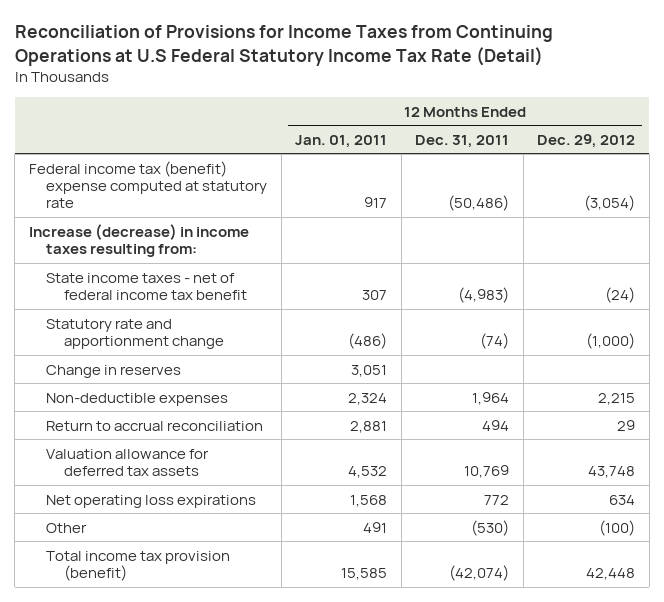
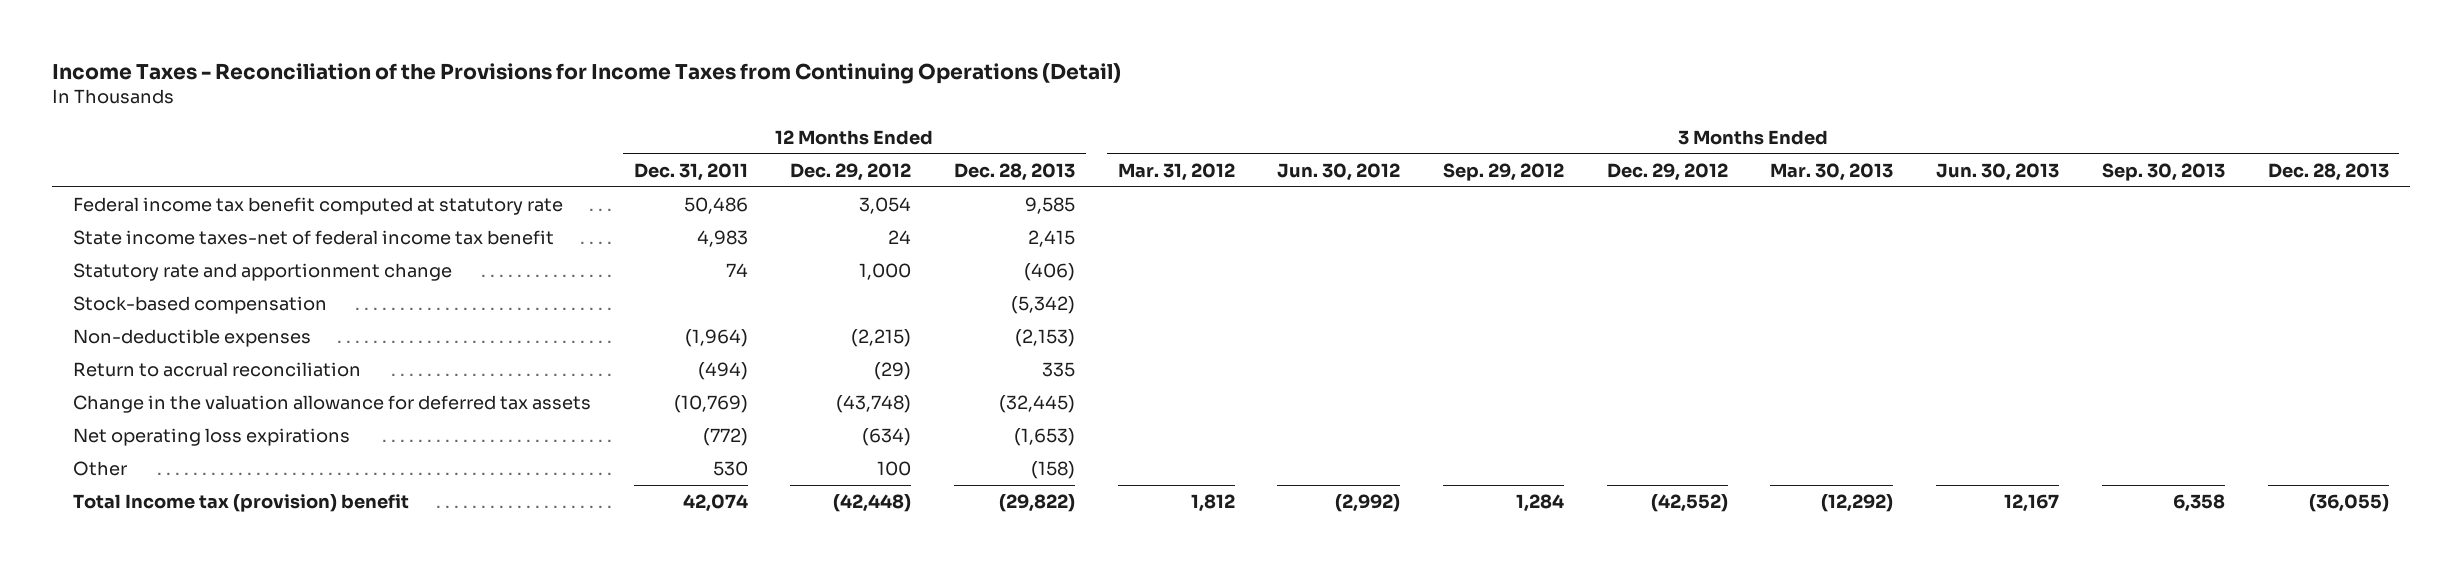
- Reconciliation of Provisions for Income Taxes from Continuing Operations at U.S Federal Statutory Income Tax Rate (Detail)
+ Income Taxes - Reconciliation of the Provisions for Income Taxes from Continuing Operations (Detail)
- | 12 Months Ended Jan. 01, 2011 | 12 Months Ended Dec. 31, 2011 | 12 Months Ended Dec. 29, 2012
+ | 12 Months Ended Dec. 31, 2011 | 12 Months Ended Dec. 29, 2012 | 12 Months Ended Dec. 28, 2013 | 3 Months Ended Mar. 31, 2012 | 3 Months Ended Jun. 30, 2012 | 3 Months Ended Sep. 29, 2012 | 3 Months Ended Dec. 29, 2012 | 3 Months Ended Mar. 30, 2013 | 3 Months Ended Jun. 30, 2013 | 3 Months Ended Sep. 30, 2013 | 3 Months Ended Dec. 28, 2013
- Federal income tax (benefit) expense computed at statutory rate | 917 | (50,486) | (3,054)
- Increase (decrease) in income taxes resulting from:
- State income taxes - net of federal income tax benefit | 307 | (4,983) | (24)
- Statutory rate and apportionment change | (486) | (74) | (1,000)
- Change in reserves | 3,051 | |
- Non-deductible expenses | 2,324 | 1,964 | 2,215
- Return to accrual reconciliation | 2,881 | 494 | 29
- Valuation allowance for deferred tax assets | 4,532 | 10,769 | 43,748
- Net operating loss expirations | 1,568 | 772 | 634
- Other | 491 | (530) | (100)
- Total income tax provision (benefit) | 15,585 | (42,074) | 42,448
+ Federal income tax benefit computed at statutory rate | 50,486 | 3,054 | 9,585 | | | | | | | |
+ State income taxes-net of federal income tax benefit | 4,983 | 24 | 2,415 | | | | | | | |
+ Statutory rate and apportionment change | 74 | 1,000 | (406) | | | | | | | |
+ Stock-based compensation | | | (5,342) | | | | | | | |
+ Non-deductible expenses | (1,964) | (2,215) | (2,153) | | | | | | | |
+ Return to accrual reconciliation | (494) | (29) | 335 | | | | | | | |
+ Change in the valuation allowance for deferred tax assets | (10,769) | (43,748) | (32,445) | | | | | | | |
+ Net operating loss expirations | (772) | (634) | (1,653) | | | | | | | |
+ Other | 530 | 100 | (158) | | | | | | | |
+ Total Income tax (provision) benefit | 42,074 | (42,448) | (29,822) | 1,812 | (2,992) | 1,284 | (42,552) | (12,292) | 12,167 | 6,358 | (36,055)

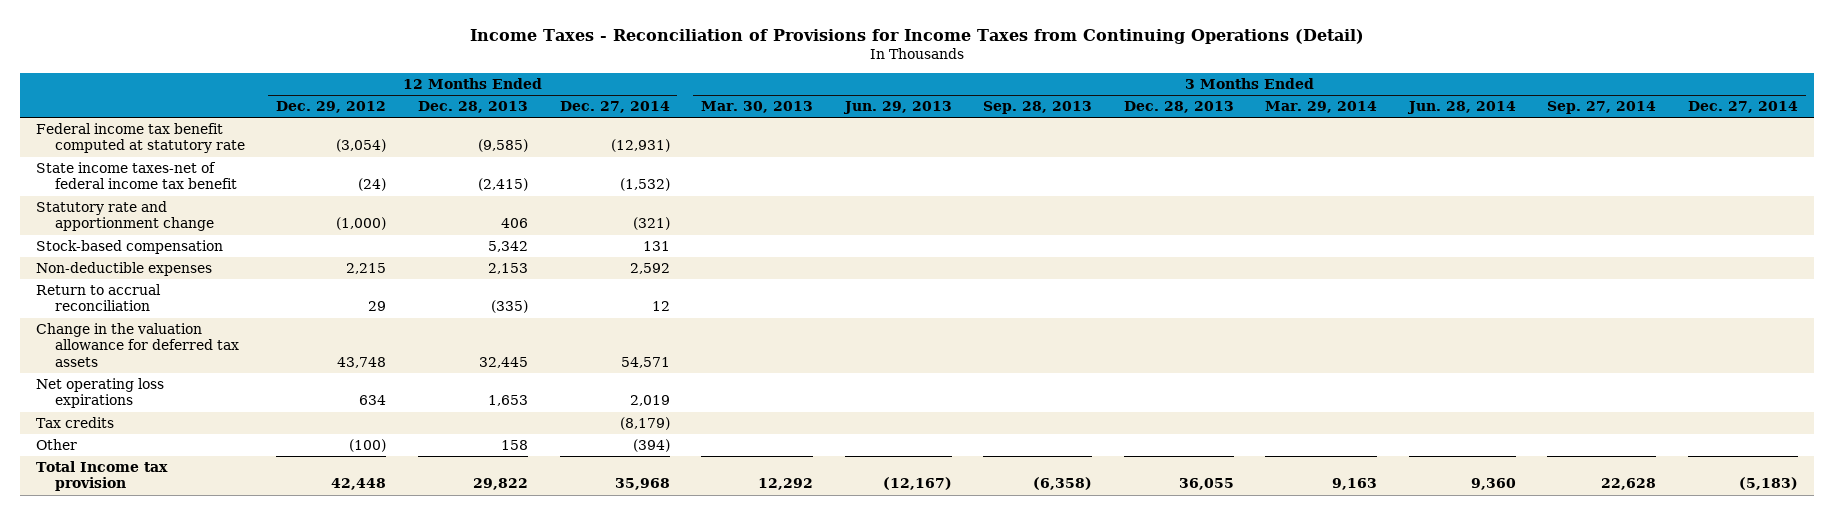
- Income Taxes - Reconciliation of the Provisions for Income Taxes from Continuing Operations (Detail)
+ Income Taxes - Reconciliation of Provisions for Income Taxes from Continuing Operations (Detail)
- | 12 Months Ended Dec. 31, 2011 | 12 Months Ended Dec. 29, 2012 | 12 Months Ended Dec. 28, 2013 | 3 Months Ended Mar. 31, 2012 | 3 Months Ended Jun. 30, 2012 | 3 Months Ended Sep. 29, 2012 | 3 Months Ended Dec. 29, 2012 | 3 Months Ended Mar. 30, 2013 | 3 Months Ended Jun. 30, 2013 | 3 Months Ended Sep. 30, 2013 | 3 Months Ended Dec. 28, 2013
+ | 12 Months Ended Dec. 29, 2012 | 12 Months Ended Dec. 28, 2013 | 12 Months Ended Dec. 27, 2014 | 3 Months Ended Mar. 30, 2013 | 3 Months Ended Jun. 29, 2013 | 3 Months Ended Sep. 28, 2013 | 3 Months Ended Dec. 28, 2013 | 3 Months Ended Mar. 29, 2014 | 3 Months Ended Jun. 28, 2014 | 3 Months Ended Sep. 27, 2014 | 3 Months Ended Dec. 27, 2014
- Federal income tax benefit computed at statutory rate | 50,486 | 3,054 | 9,585 | | | | | | | |
- State income taxes-net of federal income tax benefit | 4,983 | 24 | 2,415 | | | | | | | |
- Statutory rate and apportionment change | 74 | 1,000 | (406) | | | | | | | |
- Stock-based compensation | | | (5,342) | | | | | | | |
- Non-deductible expenses | (1,964) | (2,215) | (2,153) | | | | | | | |
- Return to accrual reconciliation | (494) | (29) | 335 | | | | | | | |
- Change in the valuation allowance for deferred tax assets | (10,769) | (43,748) | (32,445) | | | | | | | |
- Net operating loss expirations | (772) | (634) | (1,653) | | | | | | | |
- Other | 530 | 100 | (158) | | | | | | | |
- Total Income tax (provision) benefit | 42,074 | (42,448) | (29,822) | 1,812 | (2,992) | 1,284 | (42,552) | (12,292) | 12,167 | 6,358 | (36,055)
+ Federal income tax benefit computed at statutory rate | (3,054) | (9,585) | (12,931) | | | | | | | |
+ State income taxes-net of federal income tax benefit | (24) | (2,415) | (1,532) | | | | | | | |
+ Statutory rate and apportionment change | (1,000) | 406 | (321) | | | | | | | |
+ Stock-based compensation | | 5,342 | 131 | | | | | | | |
+ Non-deductible expenses | 2,215 | 2,153 | 2,592 | | | | | | | |
+ Return to accrual reconciliation | 29 | (335) | 12 | | | | | | | |
+ Change in the valuation allowance for deferred tax assets | 43,748 | 32,445 | 54,571 | | | | | | | |
+ Net operating loss expirations | 634 | 1,653 | 2,019 | | | | | | | |
+ Tax credits | | | (8,179) | | | | | | | |
+ Other | (100) | 158 | (394) | | | | | | | |
+ Total Income tax provision | 42,448 | 29,822 | 35,968 | 12,292 | (12,167) | (6,358) | 36,055 | 9,163 | 9,360 | 22,628 | (5,183)

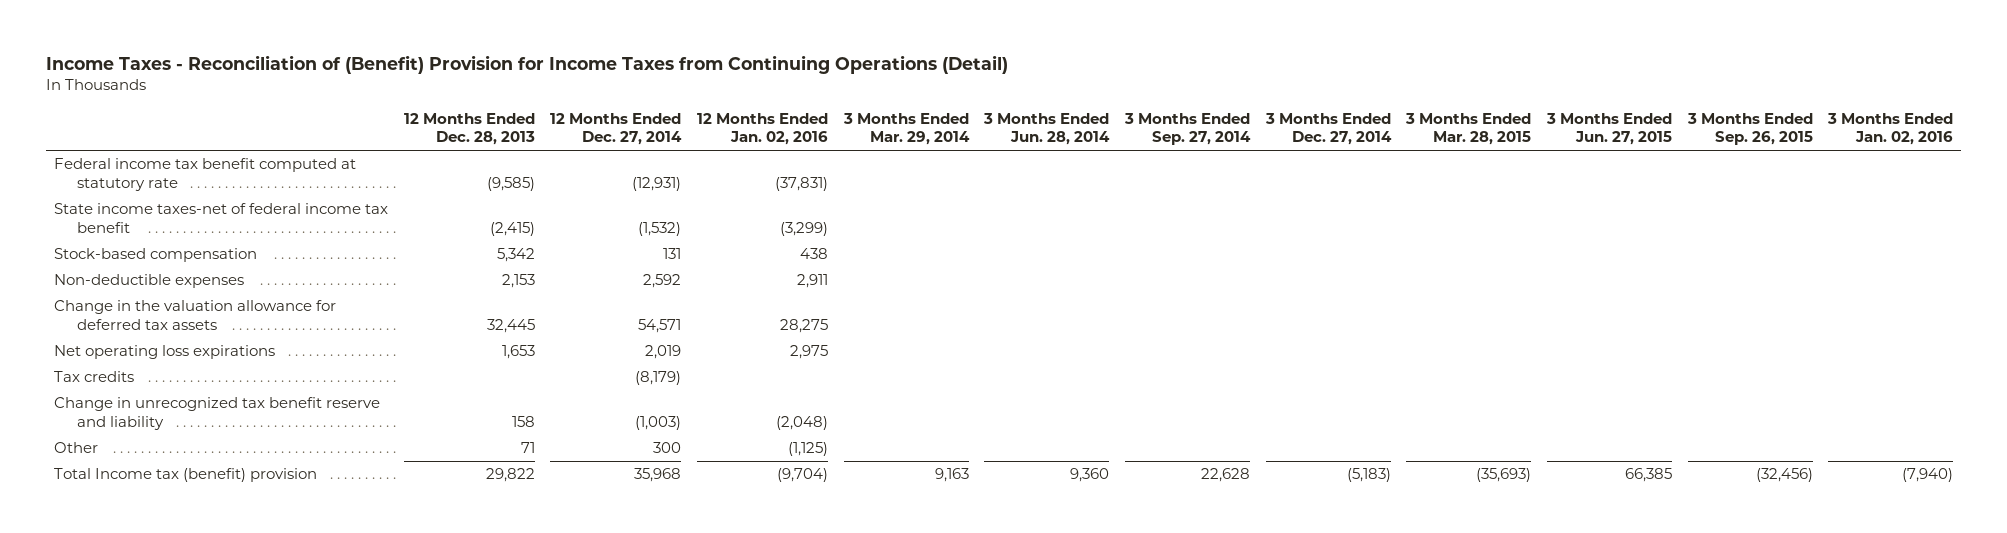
- Income Taxes - Reconciliation of Provisions for Income Taxes from Continuing Operations (Detail)
+ Income Taxes - Reconciliation of (Benefit) Provision for Income Taxes from Continuing Operations (Detail)
- | 12 Months Ended Dec. 29, 2012 | 12 Months Ended Dec. 28, 2013 | 12 Months Ended Dec. 27, 2014 | 3 Months Ended Mar. 30, 2013 | 3 Months Ended Jun. 29, 2013 | 3 Months Ended Sep. 28, 2013 | 3 Months Ended Dec. 28, 2013 | 3 Months Ended Mar. 29, 2014 | 3 Months Ended Jun. 28, 2014 | 3 Months Ended Sep. 27, 2014 | 3 Months Ended Dec. 27, 2014
+ | 12 Months Ended Dec. 28, 2013 | 12 Months Ended Dec. 27, 2014 | 12 Months Ended Jan. 02, 2016 | 3 Months Ended Mar. 29, 2014 | 3 Months Ended Jun. 28, 2014 | 3 Months Ended Sep. 27, 2014 | 3 Months Ended Dec. 27, 2014 | 3 Months Ended Mar. 28, 2015 | 3 Months Ended Jun. 27, 2015 | 3 Months Ended Sep. 26, 2015 | 3 Months Ended Jan. 02, 2016
- Statutory rate and apportionment change | (1,000) | 406 | (321) | | | | | | | |
- Return to accrual reconciliation | 29 | (335) | 12 | | | | | | | |
- Other | (100) | 158 | (394) | | | | | | | |
- Total Income tax provision | 42,448 | 29,822 | 35,968 | 12,292 | (12,167) | (6,358) | 36,055 | 9,163 | 9,360 | 22,628 | (5,183)
+ Change in unrecognized tax benefit reserve and liability | 158 | (1,003) | (2,048) | | | | | | | |
+ Other | 71 | 300 | (1,125) | | | | | | | |
+ Total Income tax (benefit) provision | 29,822 | 35,968 | (9,704) | 9,163 | 9,360 | 22,628 | (5,183) | (35,693) | 66,385 | (32,456) | (7,940)

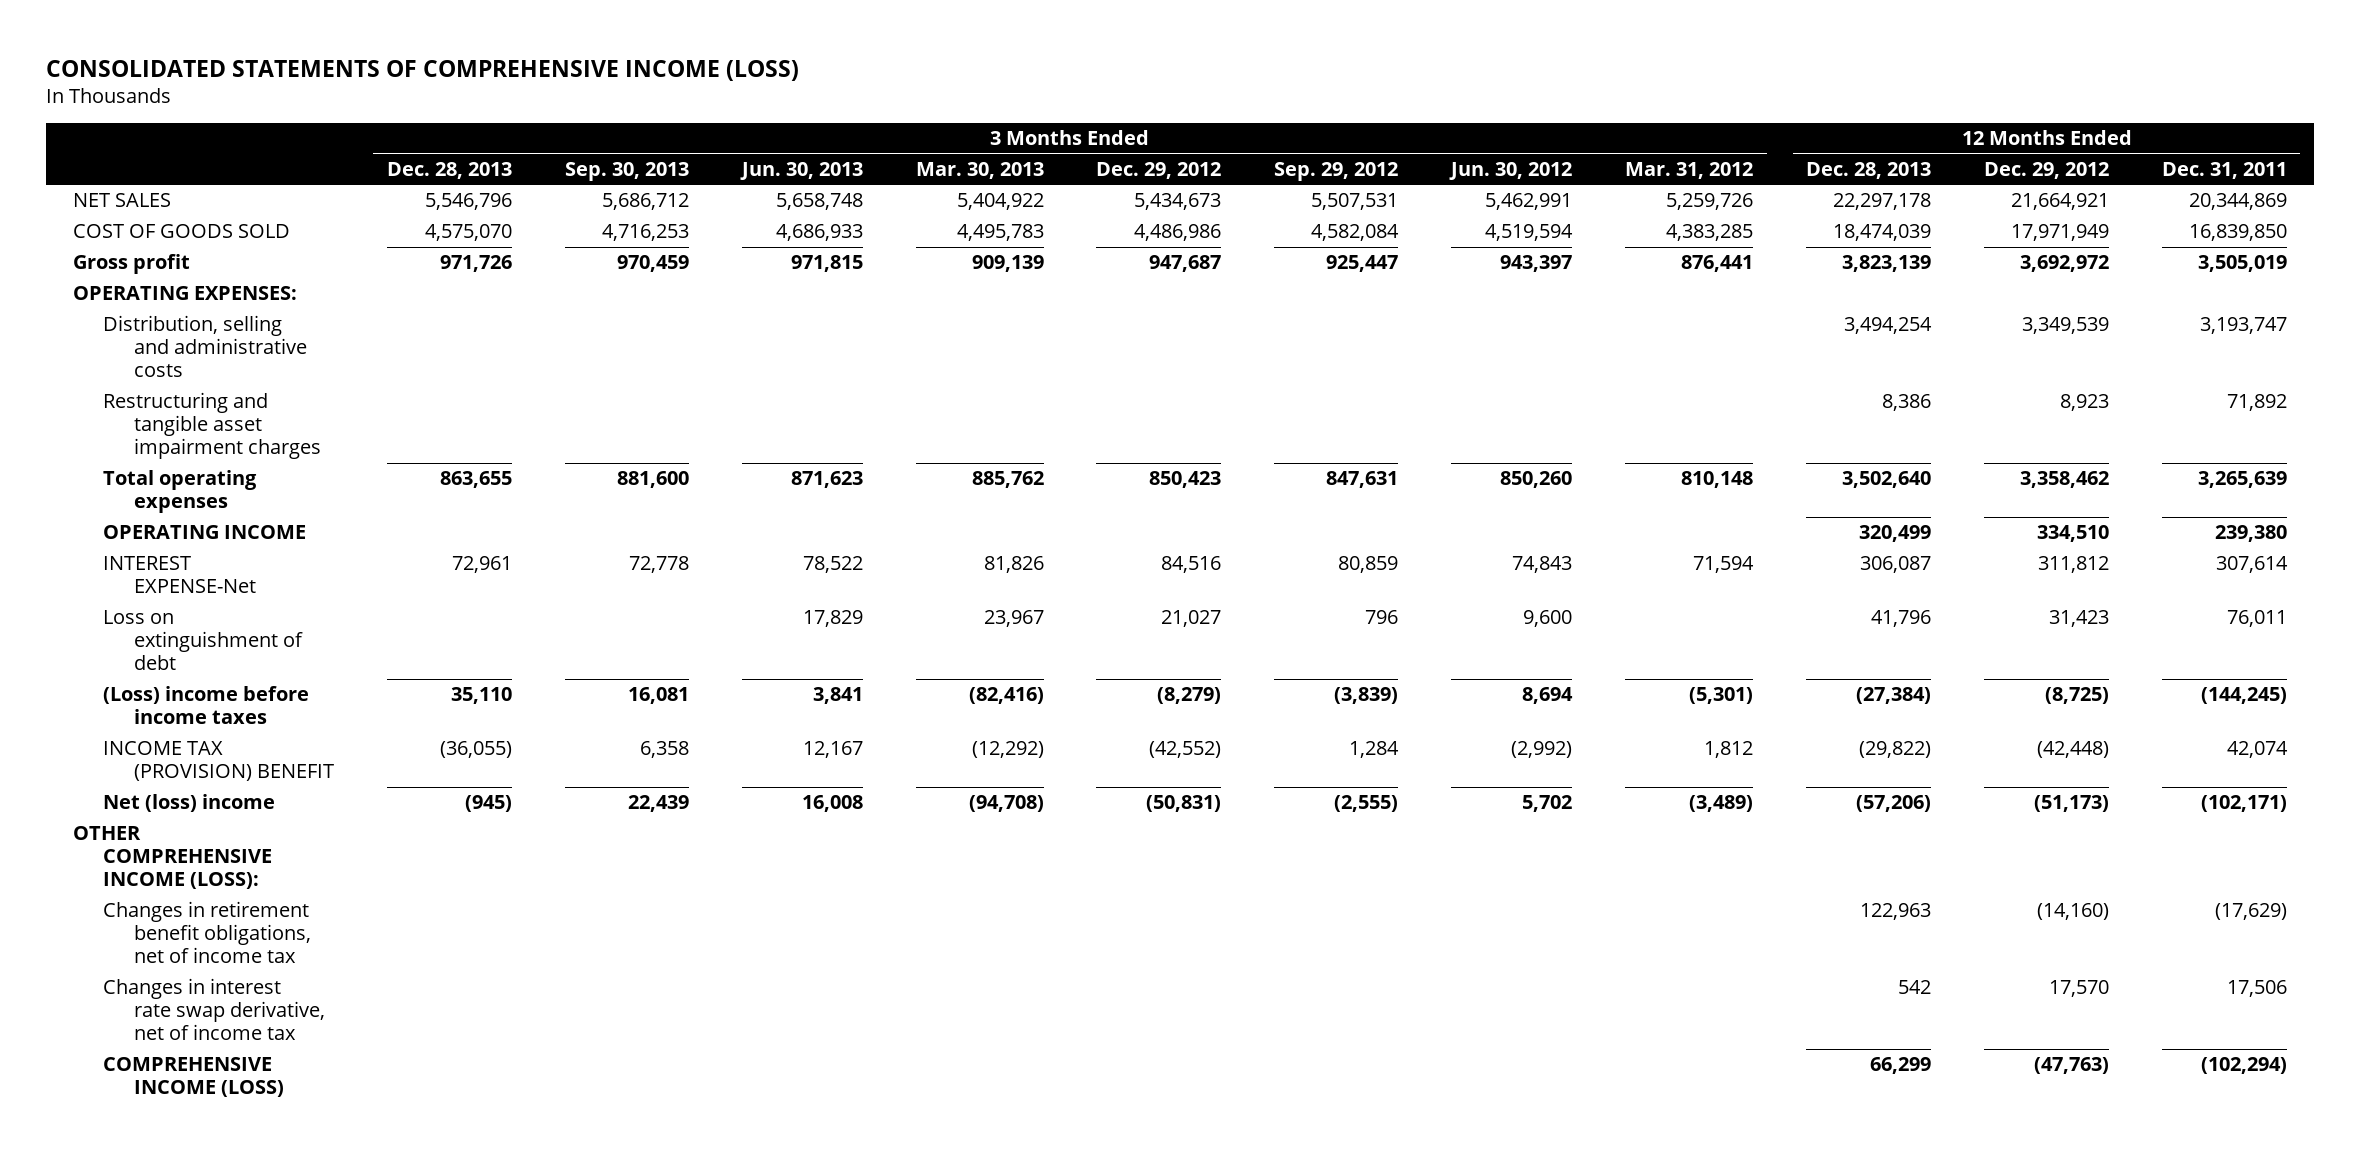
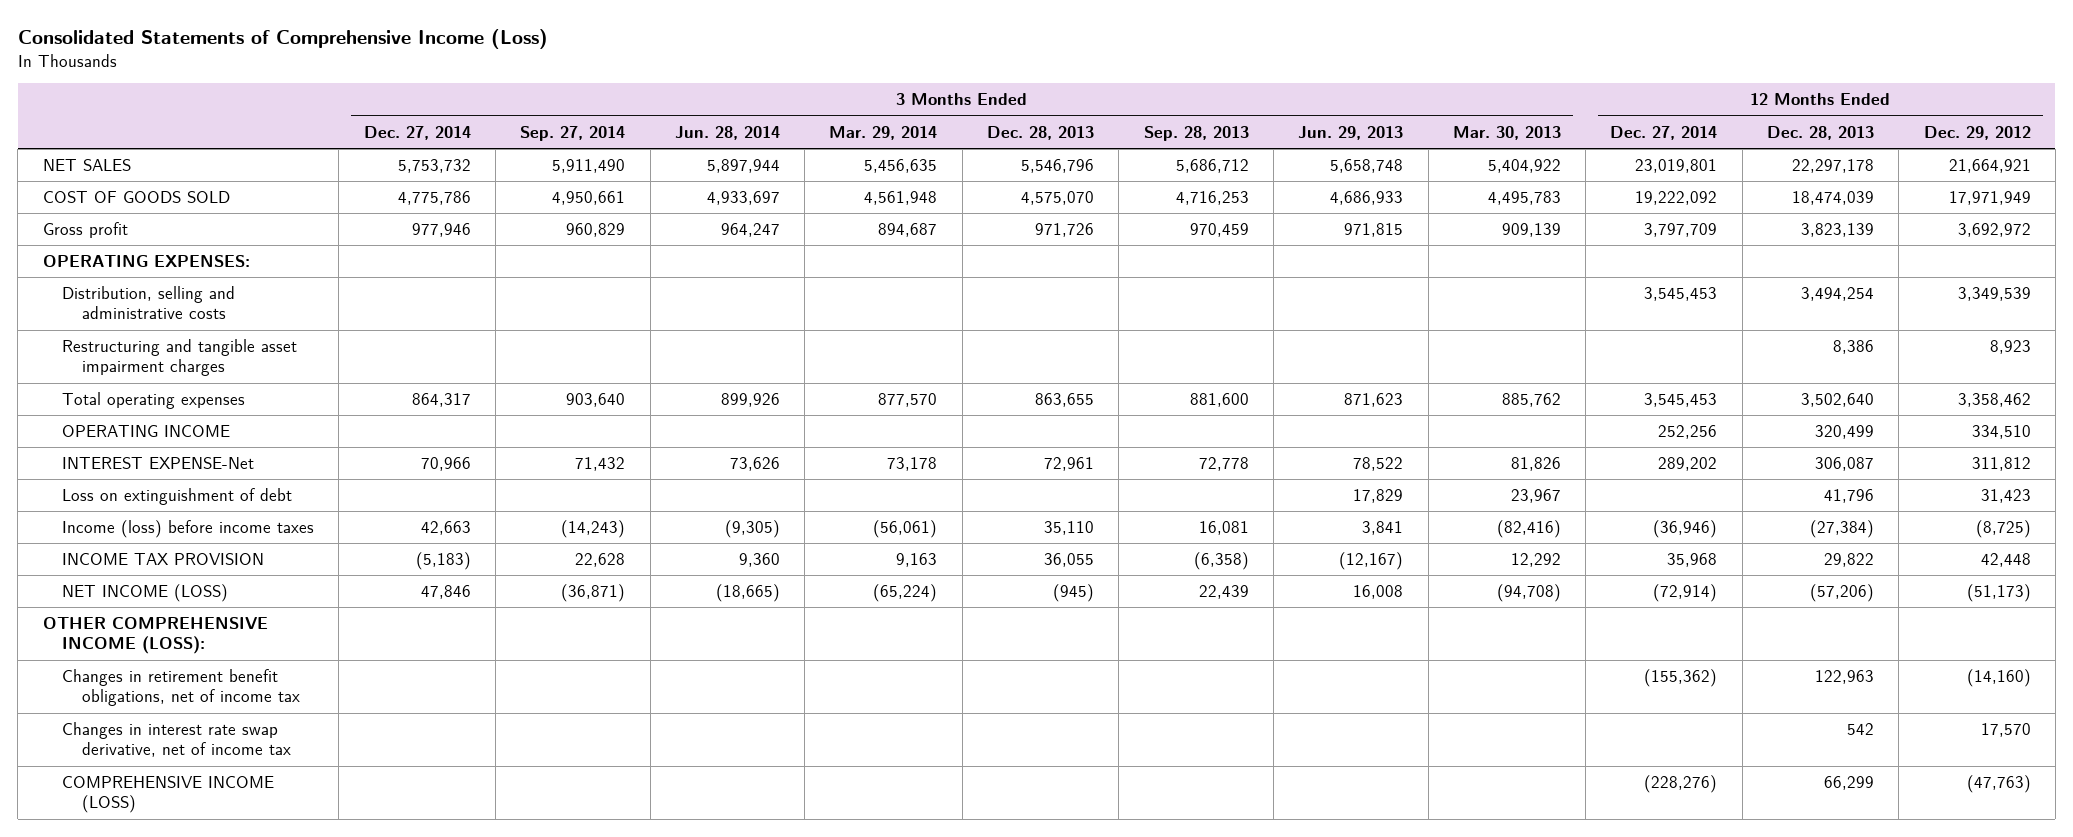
- CONSOLIDATED STATEMENTS OF COMPREHENSIVE INCOME (LOSS)
+ Consolidated Statements of Comprehensive Income (Loss)
- | 3 Months Ended Dec. 28, 2013 | 3 Months Ended Sep. 30, 2013 | 3 Months Ended Jun. 30, 2013 | 3 Months Ended Mar. 30, 2013 | 3 Months Ended Dec. 29, 2012 | 3 Months Ended Sep. 29, 2012 | 3 Months Ended Jun. 30, 2012 | 3 Months Ended Mar. 31, 2012 | 12 Months Ended Dec. 28, 2013 | 12 Months Ended Dec. 29, 2012 | 12 Months Ended Dec. 31, 2011
+ | 3 Months Ended Dec. 27, 2014 | 3 Months Ended Sep. 27, 2014 | 3 Months Ended Jun. 28, 2014 | 3 Months Ended Mar. 29, 2014 | 3 Months Ended Dec. 28, 2013 | 3 Months Ended Sep. 28, 2013 | 3 Months Ended Jun. 29, 2013 | 3 Months Ended Mar. 30, 2013 | 12 Months Ended Dec. 27, 2014 | 12 Months Ended Dec. 28, 2013 | 12 Months Ended Dec. 29, 2012
- (Loss) income before income taxes | 35,110 | 16,081 | 3,841 | (82,416) | (8,279) | (3,839) | 8,694 | (5,301) | (27,384) | (8,725) | (144,245)
- INCOME TAX (PROVISION) BENEFIT | (36,055) | 6,358 | 12,167 | (12,292) | (42,552) | 1,284 | (2,992) | 1,812 | (29,822) | (42,448) | 42,074
- Net (loss) income | (945) | 22,439 | 16,008 | (94,708) | (50,831) | (2,555) | 5,702 | (3,489) | (57,206) | (51,173) | (102,171)
+ Income (loss) before income taxes | 42,663 | (14,243) | (9,305) | (56,061) | 35,110 | 16,081 | 3,841 | (82,416) | (36,946) | (27,384) | (8,725)
+ INCOME TAX PROVISION | (5,183) | 22,628 | 9,360 | 9,163 | 36,055 | (6,358) | (12,167) | 12,292 | 35,968 | 29,822 | 42,448
+ NET INCOME (LOSS) | 47,846 | (36,871) | (18,665) | (65,224) | (945) | 22,439 | 16,008 | (94,708) | (72,914) | (57,206) | (51,173)

